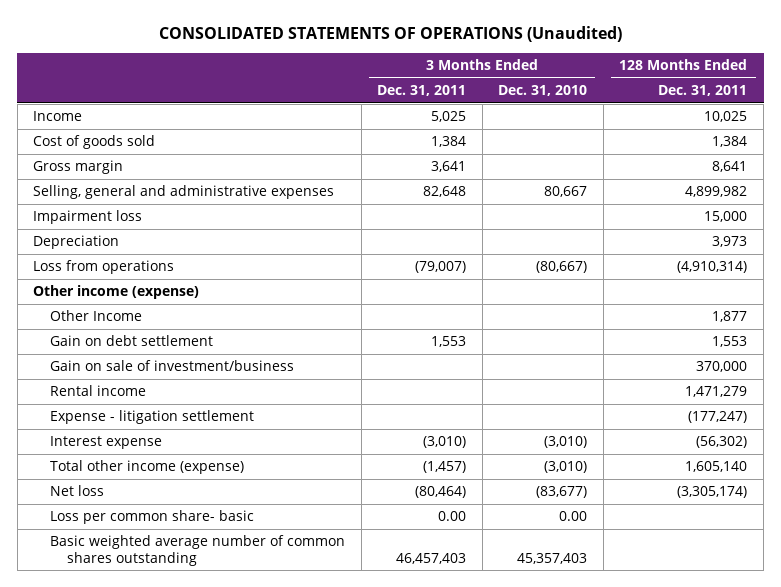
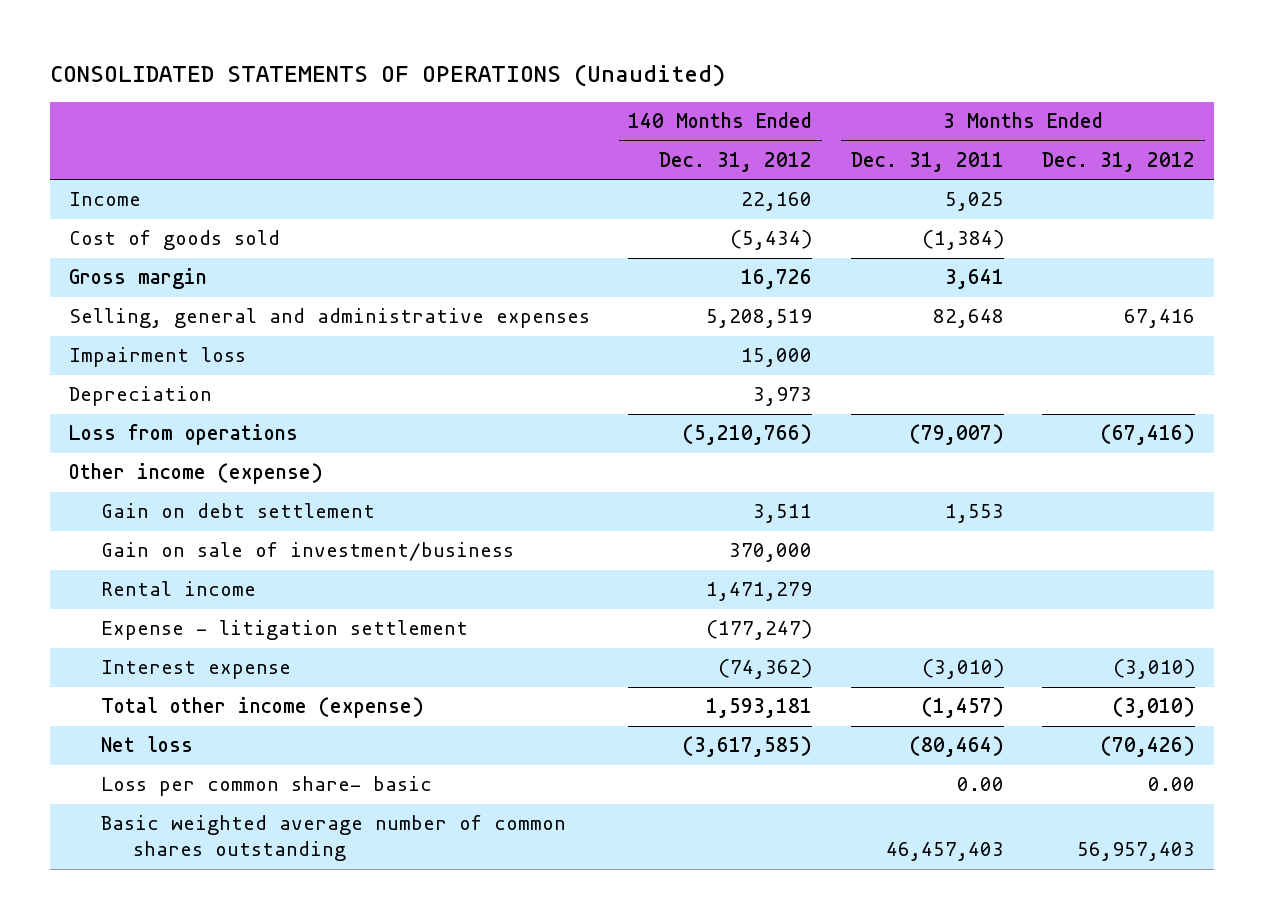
- | 3 Months Ended Dec. 31, 2011 | 3 Months Ended Dec. 31, 2010 | 128 Months Ended Dec. 31, 2011
+ | 140 Months Ended Dec. 31, 2012 | 3 Months Ended Dec. 31, 2011 | 3 Months Ended Dec. 31, 2012
- Cost of goods sold | 1,384 | | 1,384
+ Cost of goods sold | (5,434) | (1,384) |
- Other Income | | | 1,877

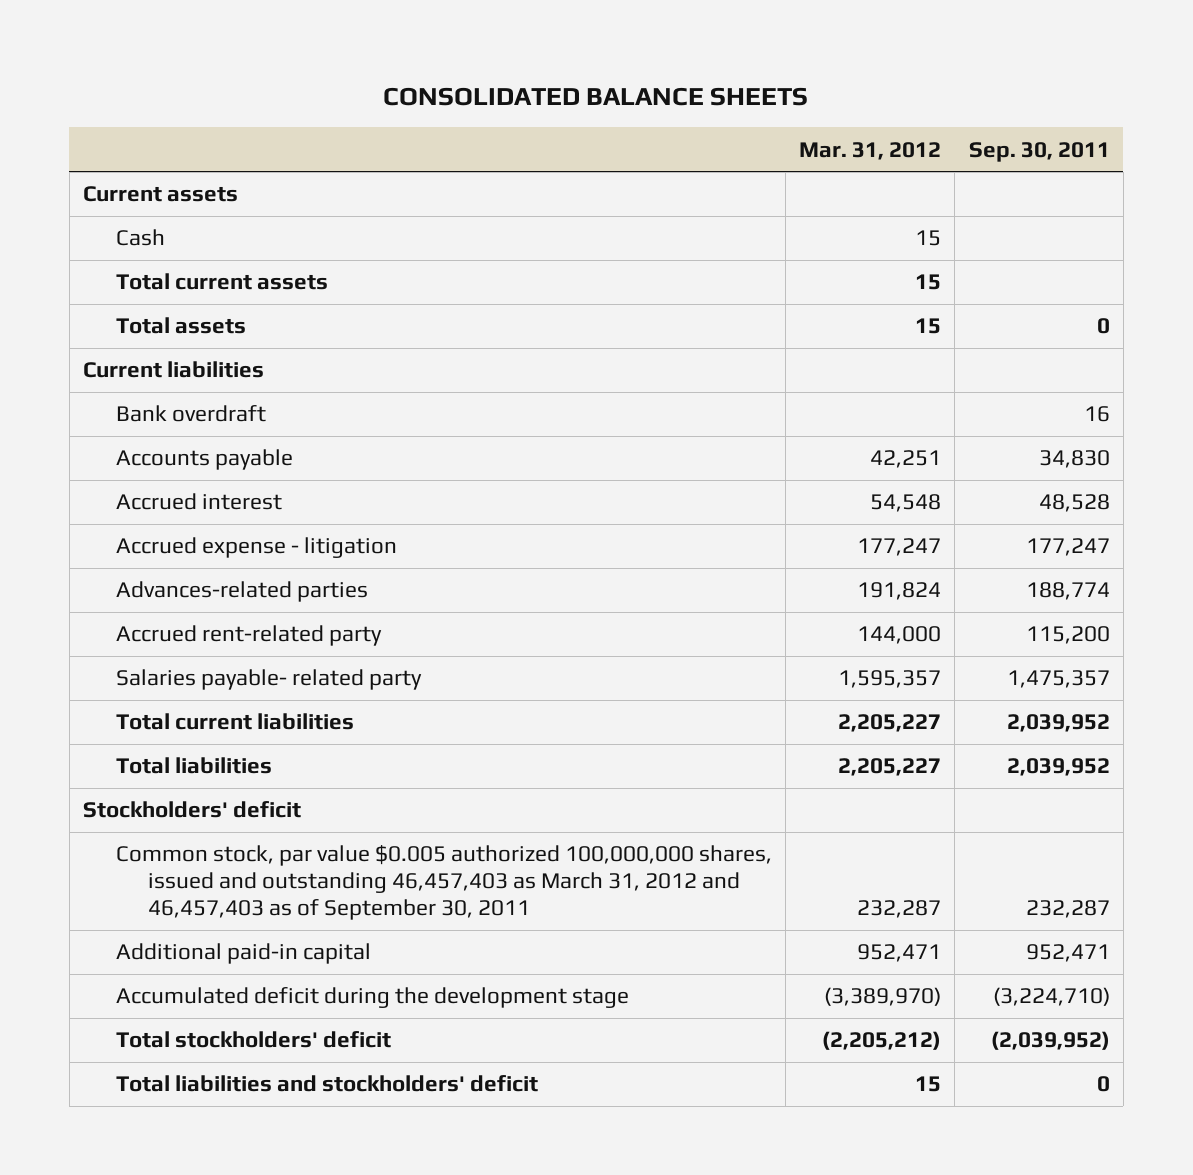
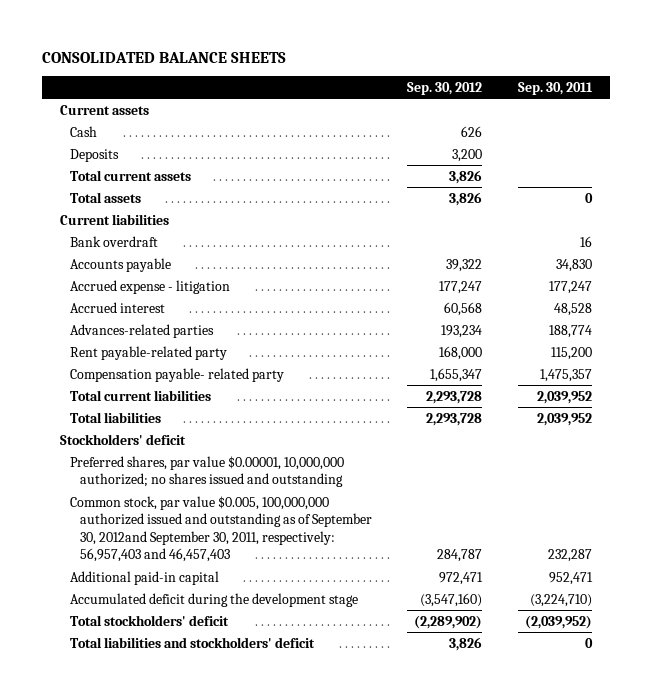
- | Mar. 31, 2012 | Sep. 30, 2011
+ | Sep. 30, 2012 | Sep. 30, 2011
+ Deposits | 3,200 |
moved down: Accrued interest | 60,568 | 48,528
- Accrued rent-related party | 144,000 | 115,200
- Salaries payable- related party | 1,595,357 | 1,475,357
+ Rent payable-related party | 168,000 | 115,200
+ Compensation payable- related party | 1,655,347 | 1,475,357
- Common stock, par value $0.005 authorized 100,000,000 shares, issued and outstanding 46,457,403 as March 31, 2012 and 46,457,403 as of September 30, 2011 | 232,287 | 232,287
+ Preferred shares, par value $0.00001, 10,000,000 authorized; no shares issued and outstanding
+ Common stock, par value $0.005, 100,000,000 authorized issued and outstanding as of September 30, 2012and September 30, 2011, respectively: 56,957,403 and 46,457,403 | 284,787 | 232,287

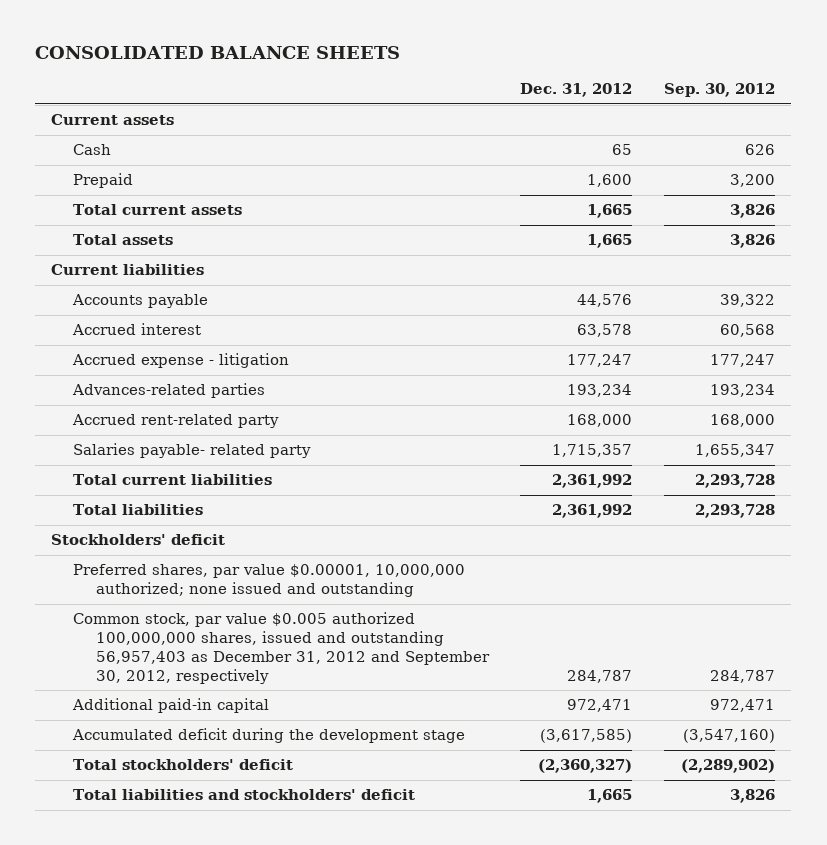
- | Sep. 30, 2012 | Sep. 30, 2011
+ | Dec. 31, 2012 | Sep. 30, 2012
- Deposits | 3,200 |
+ Prepaid | 1,600 | 3,200
- Bank overdraft | | 16
moved down: Accrued expense - litigation | 177,247 | 177,247
- Rent payable-related party | 168,000 | 115,200
- Compensation payable- related party | 1,655,347 | 1,475,357
+ Accrued rent-related party | 168,000 | 168,000
+ Salaries payable- related party | 1,715,357 | 1,655,347
- Preferred shares, par value $0.00001, 10,000,000 authorized; no shares issued and outstanding
- Common stock, par value $0.005, 100,000,000 authorized issued and outstanding as of September 30, 2012and September 30, 2011, respectively: 56,957,403 and 46,457,403 | 284,787 | 232,287
+ Preferred shares, par value $0.00001, 10,000,000 authorized; none issued and outstanding
+ Common stock, par value $0.005 authorized 100,000,000 shares, issued and outstanding 56,957,403 as December 31, 2012 and September 30, 2012, respectively | 284,787 | 284,787

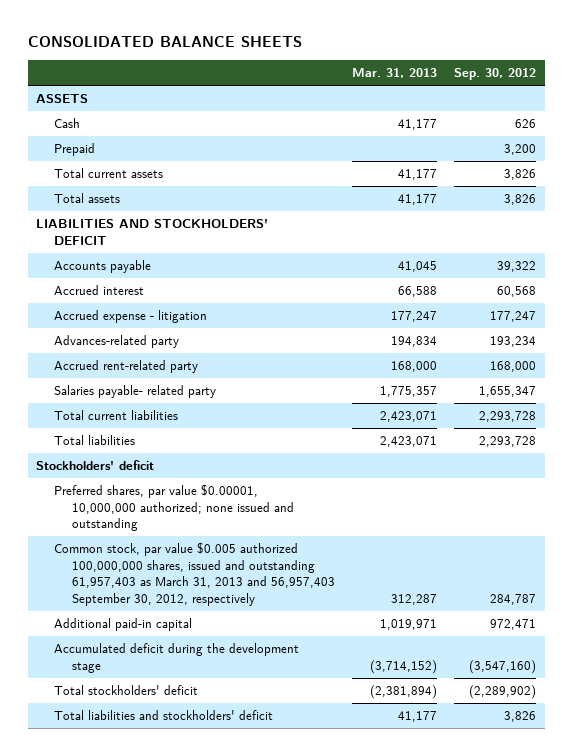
- | Dec. 31, 2012 | Sep. 30, 2012
+ | Mar. 31, 2013 | Sep. 30, 2012
- Current assets
+ ASSETS
- Current liabilities
+ LIABILITIES AND STOCKHOLDERS' DEFICIT
- Advances-related parties | 193,234 | 193,234
+ Advances-related party | 194,834 | 193,234
- Common stock, par value $0.005 authorized 100,000,000 shares, issued and outstanding 56,957,403 as December 31, 2012 and September 30, 2012, respectively | 284,787 | 284,787
+ Common stock, par value $0.005 authorized 100,000,000 shares, issued and outstanding 61,957,403 as March 31, 2013 and 56,957,403 September 30, 2012, respectively | 312,287 | 284,787

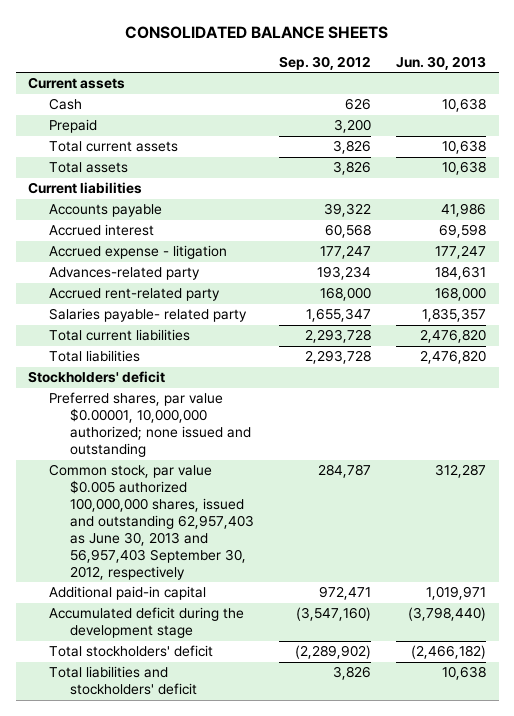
- | Mar. 31, 2013 | Sep. 30, 2012
+ | Sep. 30, 2012 | Jun. 30, 2013
- ASSETS
+ Current assets
- LIABILITIES AND STOCKHOLDERS' DEFICIT
+ Current liabilities
- Common stock, par value $0.005 authorized 100,000,000 shares, issued and outstanding 61,957,403 as March 31, 2013 and 56,957,403 September 30, 2012, respectively | 312,287 | 284,787
+ Common stock, par value $0.005 authorized 100,000,000 shares, issued and outstanding 62,957,403 as June 30, 2013 and 56,957,403 September 30, 2012, respectively | 284,787 | 312,287

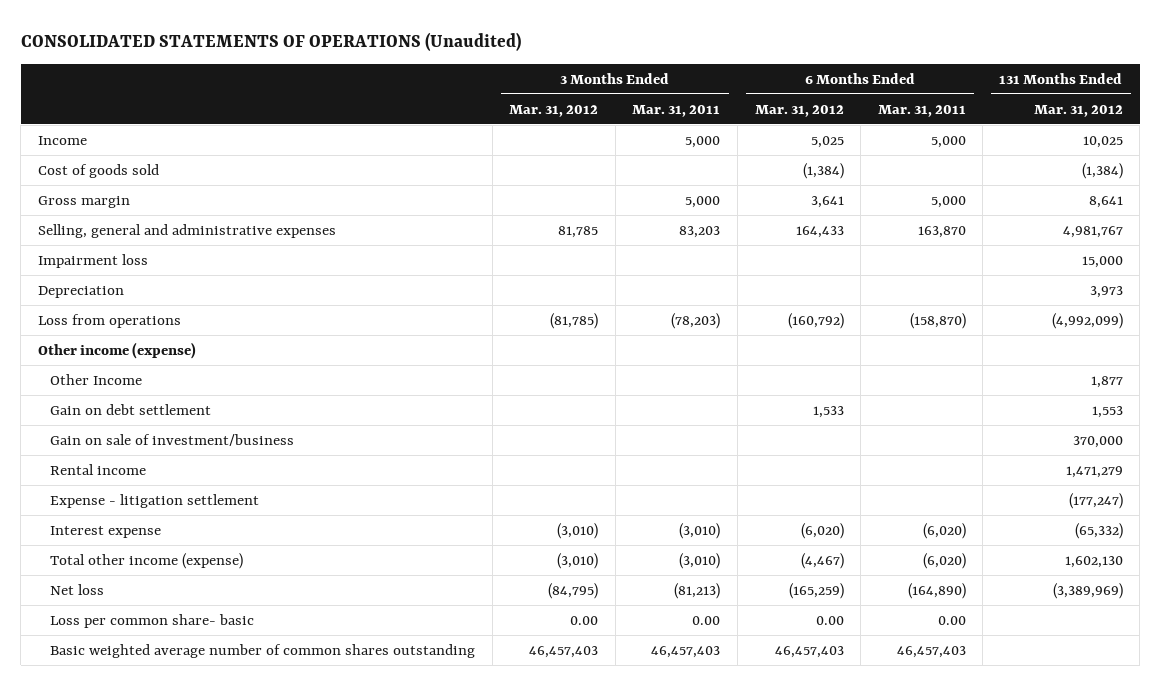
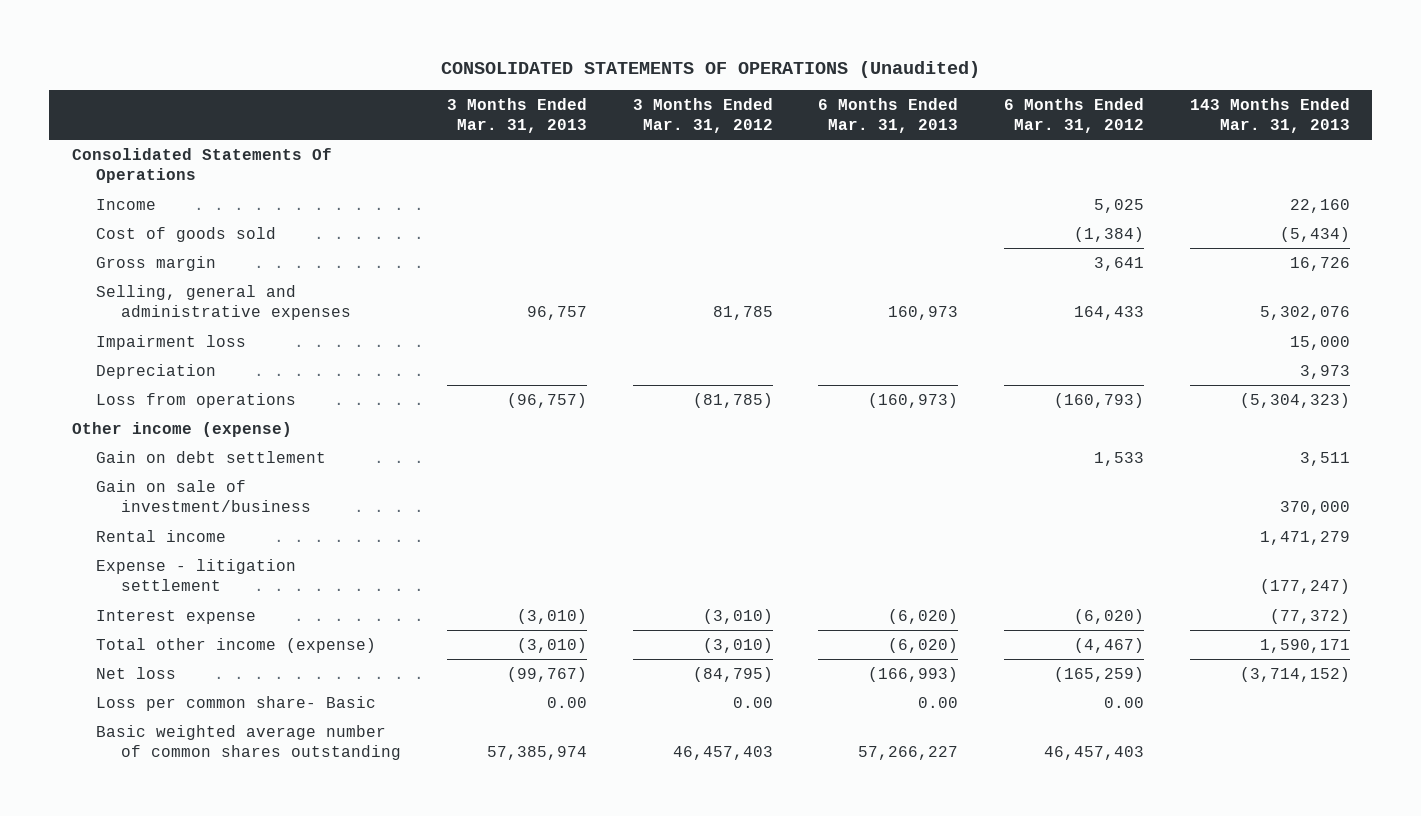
- | 3 Months Ended Mar. 31, 2012 | 3 Months Ended Mar. 31, 2011 | 6 Months Ended Mar. 31, 2012 | 6 Months Ended Mar. 31, 2011 | 131 Months Ended Mar. 31, 2012
+ | 3 Months Ended Mar. 31, 2013 | 3 Months Ended Mar. 31, 2012 | 6 Months Ended Mar. 31, 2013 | 6 Months Ended Mar. 31, 2012 | 143 Months Ended Mar. 31, 2013
+ Consolidated Statements Of Operations
- Loss from operations | (81,785) | (78,203) | (160,792) | (158,870) | (4,992,099)
+ Loss from operations | (96,757) | (81,785) | (160,973) | (160,793) | (5,304,323)
- Other Income | | | | | 1,877
- Loss per common share- basic | 0.00 | 0.00 | 0.00 | 0.00 |
+ Loss per common share- Basic | 0.00 | 0.00 | 0.00 | 0.00 |

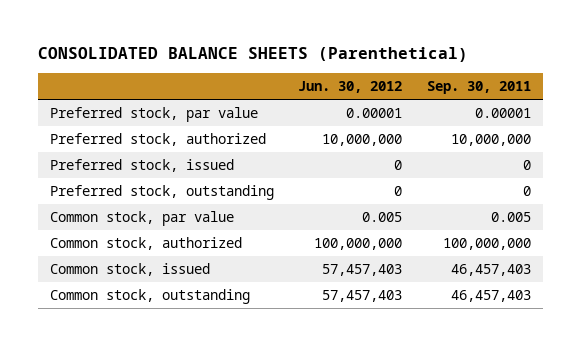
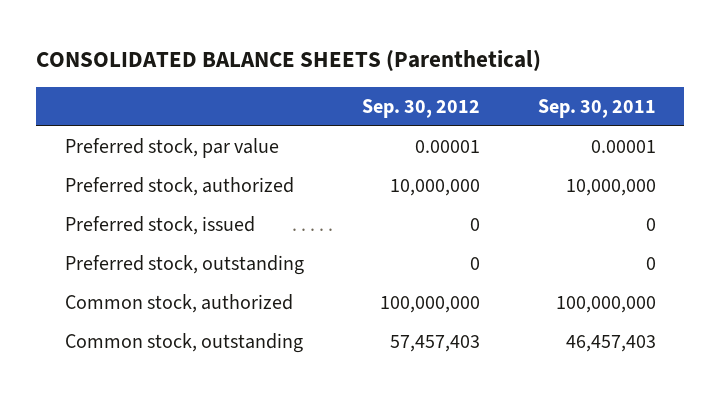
- | Jun. 30, 2012 | Sep. 30, 2011
+ | Sep. 30, 2012 | Sep. 30, 2011
- Common stock, par value | 0.005 | 0.005
- Common stock, issued | 57,457,403 | 46,457,403

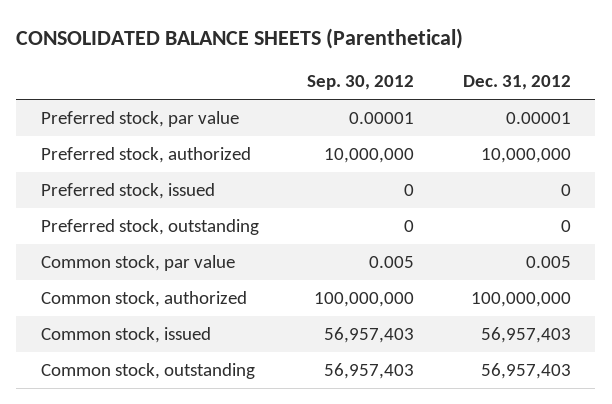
- | Sep. 30, 2012 | Sep. 30, 2011
+ | Sep. 30, 2012 | Dec. 31, 2012
+ Common stock, par value | 0.005 | 0.005
- Common stock, outstanding | 57,457,403 | 46,457,403
+ Common stock, issued | 56,957,403 | 56,957,403
+ Common stock, outstanding | 56,957,403 | 56,957,403

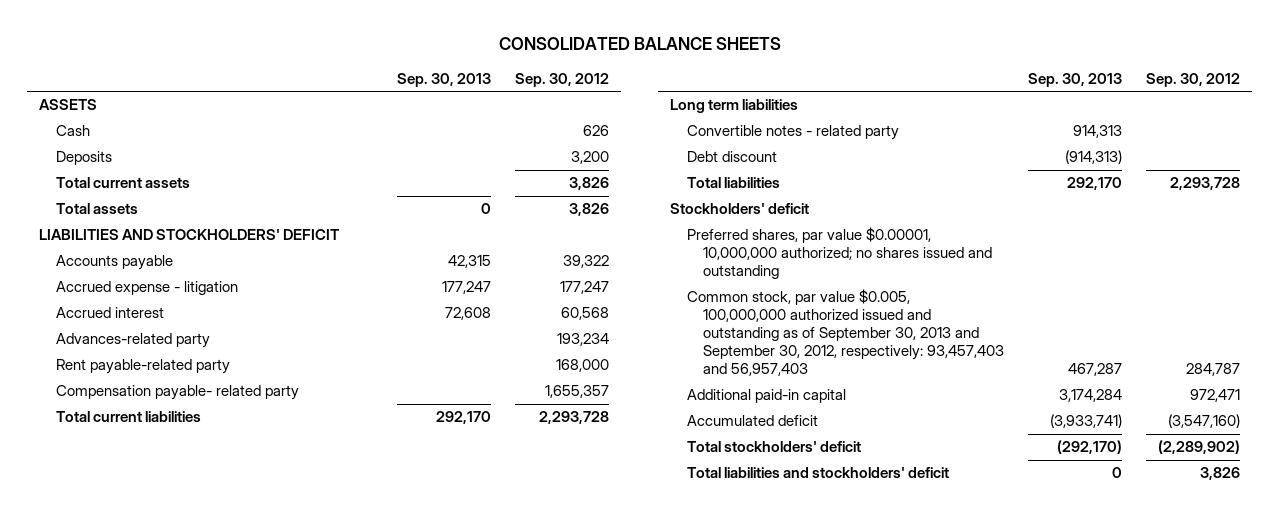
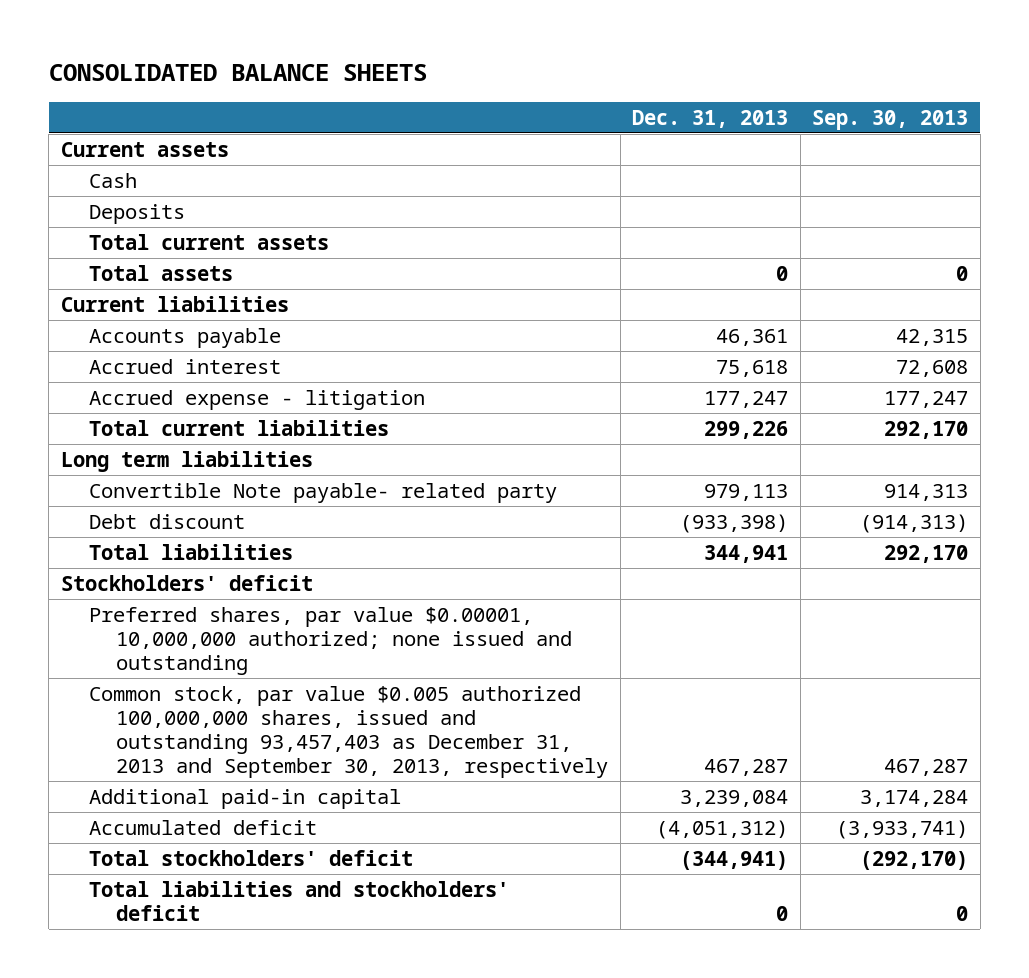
- | Sep. 30, 2013 | Sep. 30, 2012
+ | Dec. 31, 2013 | Sep. 30, 2013
- ASSETS
+ Current assets
- LIABILITIES AND STOCKHOLDERS' DEFICIT
+ Current liabilities
- Advances-related party | | 193,234
- Rent payable-related party | | 168,000
- Compensation payable- related party | | 1,655,357
moved down: Accrued expense - litigation | 177,247 | 177,247
- Convertible notes - related party | 914,313 |
+ Convertible Note payable- related party | 979,113 | 914,313
- Preferred shares, par value $0.00001, 10,000,000 authorized; no shares issued and outstanding
- Common stock, par value $0.005, 100,000,000 authorized issued and outstanding as of September 30, 2013 and September 30, 2012, respectively: 93,457,403 and 56,957,403 | 467,287 | 284,787
+ Preferred shares, par value $0.00001, 10,000,000 authorized; none issued and outstanding
+ Common stock, par value $0.005 authorized 100,000,000 shares, issued and outstanding 93,457,403 as December 31, 2013 and September 30, 2013, respectively | 467,287 | 467,287

